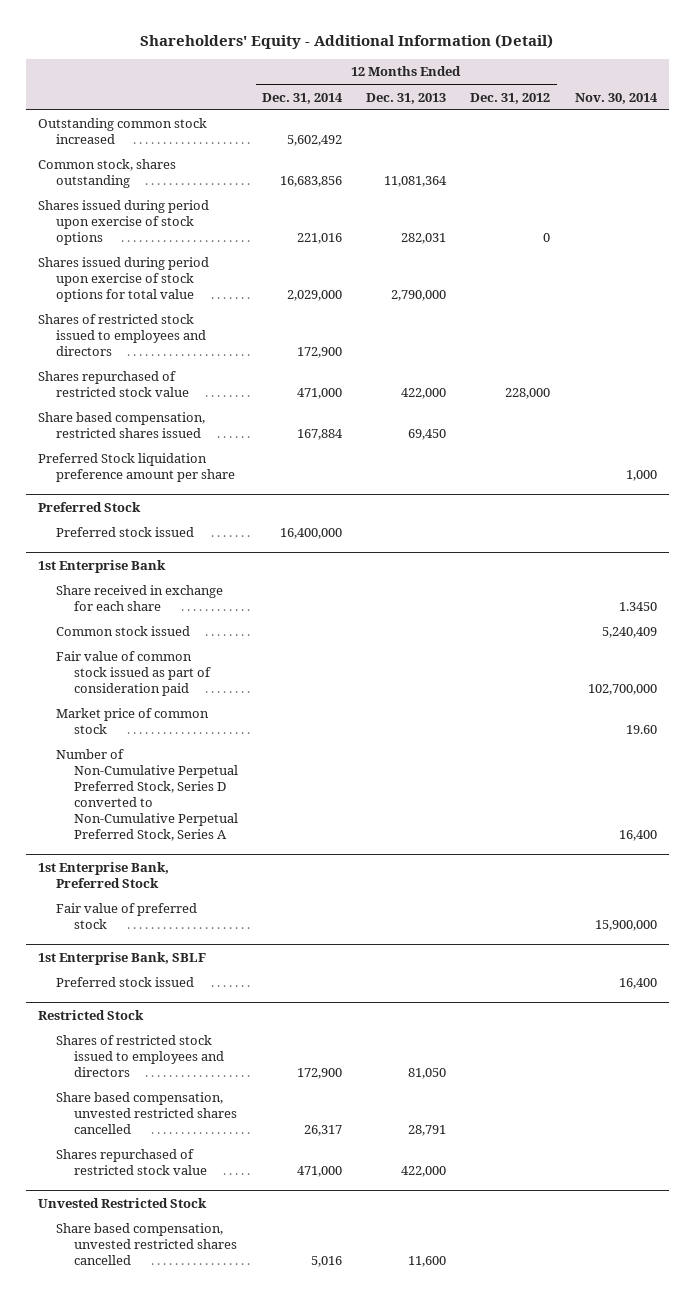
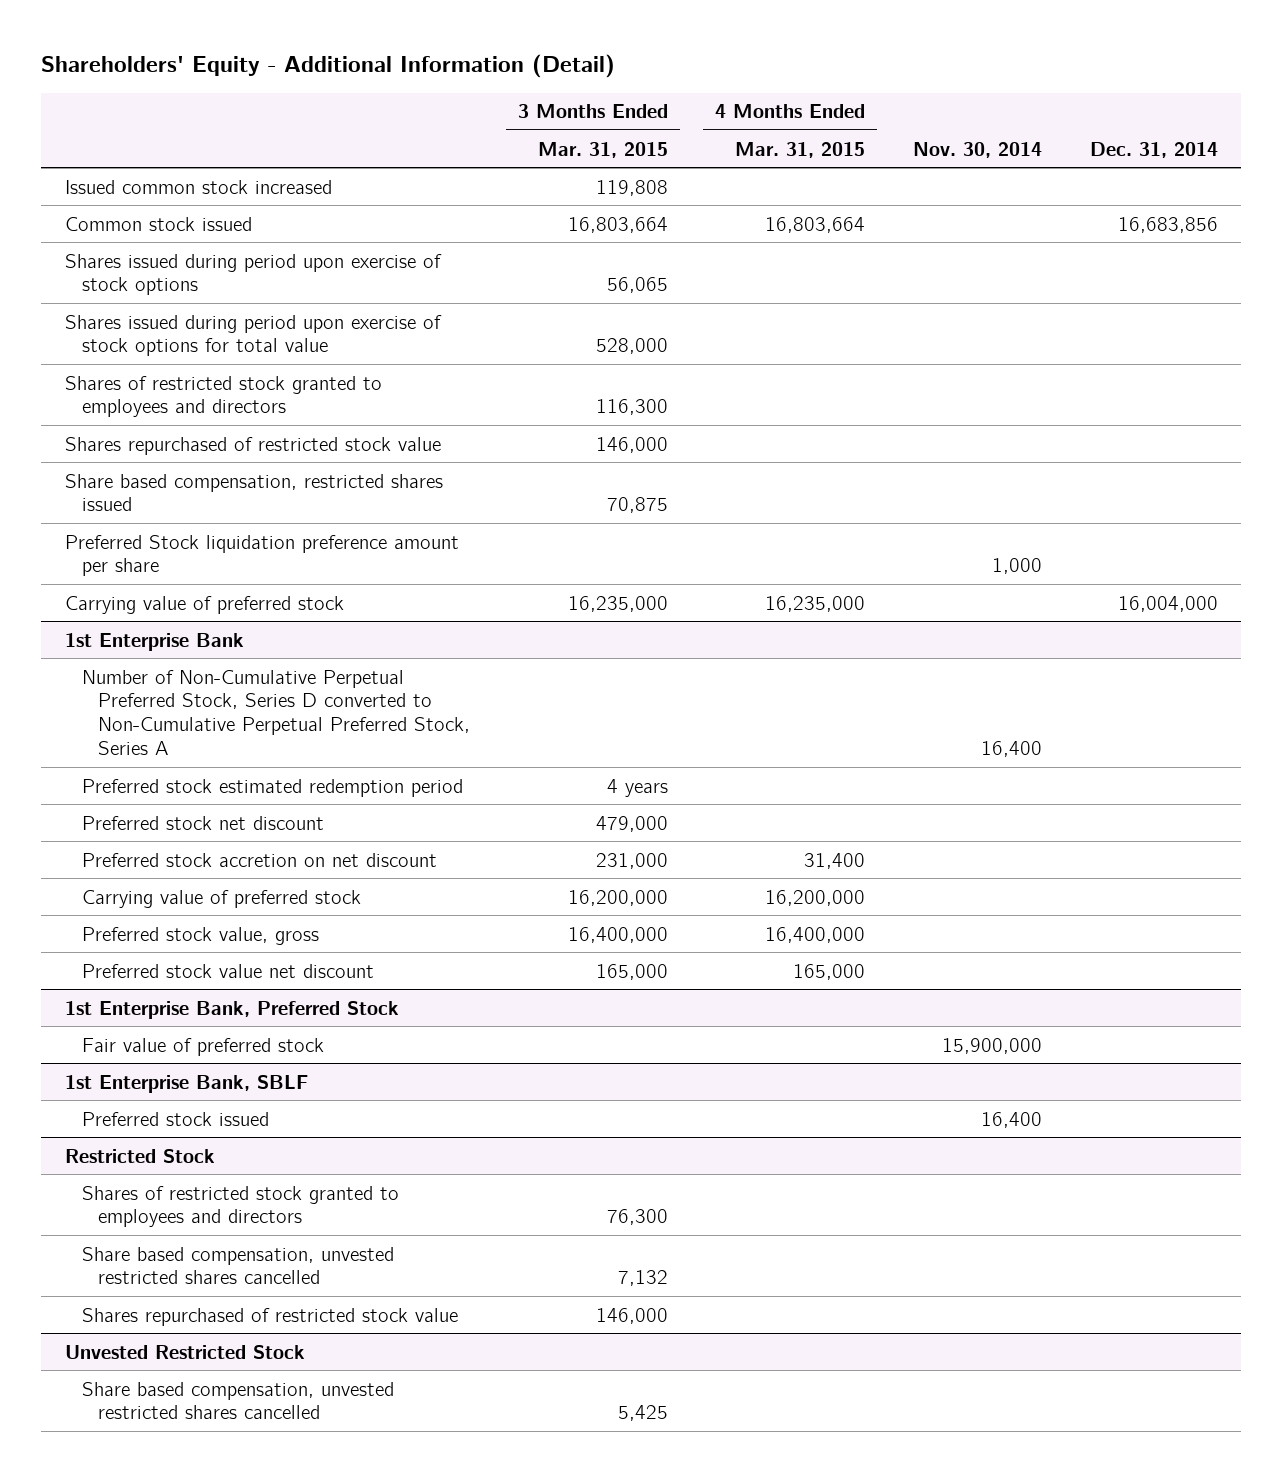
- | 12 Months Ended Dec. 31, 2014 | 12 Months Ended Dec. 31, 2013 | 12 Months Ended Dec. 31, 2012 | Nov. 30, 2014
+ | 3 Months Ended Mar. 31, 2015 | 4 Months Ended Mar. 31, 2015 | Nov. 30, 2014 | Dec. 31, 2014
- Outstanding common stock increased | 5,602,492 | | |
- Common stock, shares outstanding | 16,683,856 | 11,081,364 | |
+ Issued common stock increased | 119,808 | | |
+ Common stock issued | 16,803,664 | 16,803,664 | | 16,683,856
- Shares of restricted stock issued to employees and directors | 172,900 | | |
+ Shares of restricted stock granted to employees and directors | 116,300 | | |
- Preferred Stock
- Preferred stock issued | 16,400,000 | | |
+ Carrying value of preferred stock | 16,235,000 | 16,235,000 | | 16,004,000
@ 1st Enterprise Bank
- Share received in exchange for each share | | | | 1.3450
- Common stock issued | | | | 5,240,409
- Fair value of common stock issued as part of consideration paid | | | | 102,700,000
- Market price of common stock | | | | 19.60
+ Preferred stock estimated redemption period | 4 years | | |
+ Preferred stock net discount | 479,000 | | |
+ Preferred stock accretion on net discount | 231,000 | 31,400 | |
+ Carrying value of preferred stock | 16,200,000 | 16,200,000 | |
+ Preferred stock value, gross | 16,400,000 | 16,400,000 | |
+ Preferred stock value net discount | 165,000 | 165,000 | |
@ Restricted Stock
- Shares of restricted stock issued to employees and directors | 172,900 | 81,050 | |
+ Shares of restricted stock granted to employees and directors | 76,300 | | |

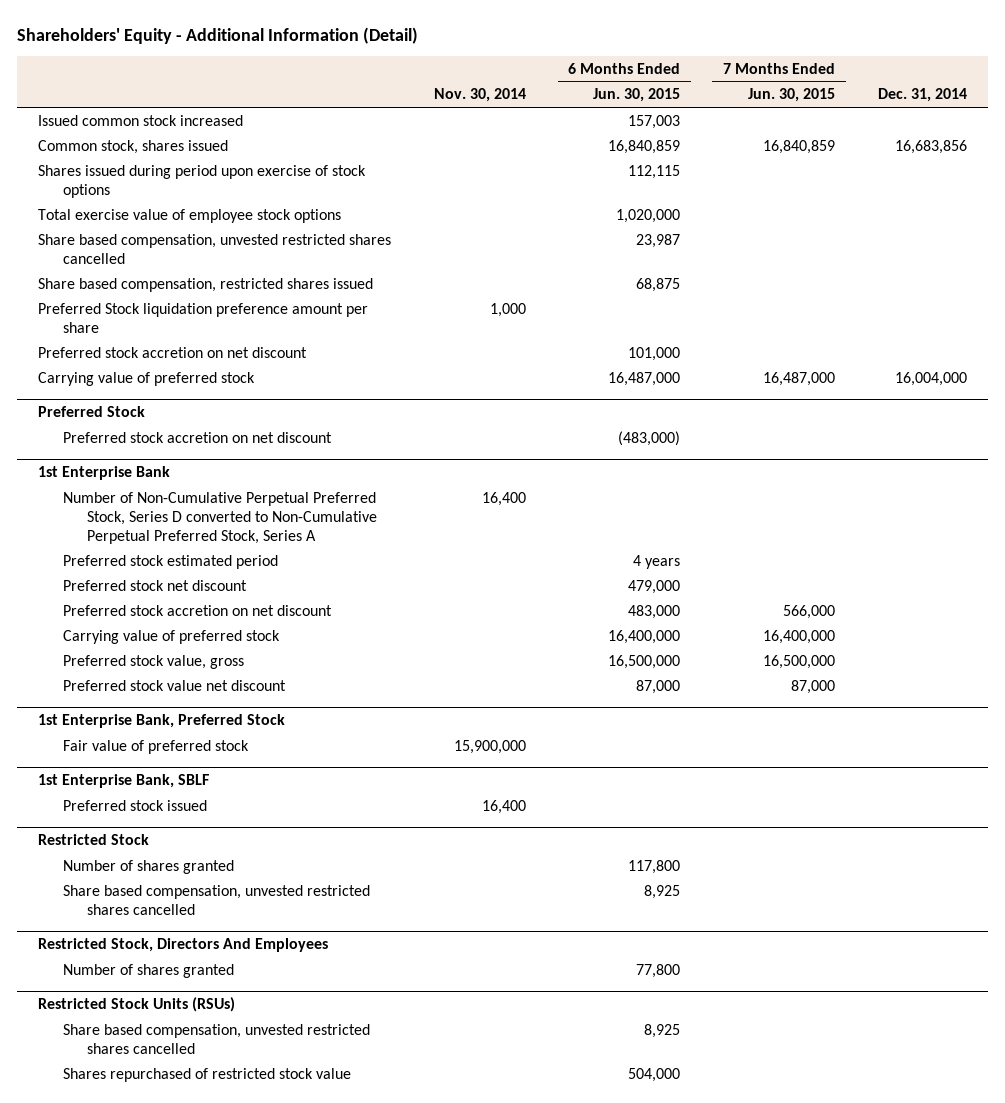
- | 3 Months Ended Mar. 31, 2015 | 4 Months Ended Mar. 31, 2015 | Nov. 30, 2014 | Dec. 31, 2014
+ | Nov. 30, 2014 | 6 Months Ended Jun. 30, 2015 | 7 Months Ended Jun. 30, 2015 | Dec. 31, 2014
- Common stock issued | 16,803,664 | 16,803,664 | | 16,683,856
+ Common stock, shares issued | | 16,840,859 | 16,840,859 | 16,683,856
- Shares issued during period upon exercise of stock options for total value | 528,000 | | |
- Shares of restricted stock granted to employees and directors | 116,300 | | |
- Shares repurchased of restricted stock value | 146,000 | | |
+ Total exercise value of employee stock options | | 1,020,000 | |
+ Share based compensation, unvested restricted shares cancelled | | 23,987 | |
+ Preferred stock accretion on net discount | | 101,000 | |
+ Preferred Stock
+ Preferred stock accretion on net discount | | (483,000) | |
@ 1st Enterprise Bank
- Preferred stock estimated redemption period | 4 years | | |
+ Preferred stock estimated period | | 4 years | |
@ Restricted Stock
- Shares of restricted stock granted to employees and directors | 76,300 | | |
+ Number of shares granted | | 117,800 | |
- Shares repurchased of restricted stock value | 146,000 | | |
- Unvested Restricted Stock
- Share based compensation, unvested restricted shares cancelled | 5,425 | | |
+ Restricted Stock, Directors And Employees
+ Number of shares granted | | 77,800 | |
+ Restricted Stock Units (RSUs)
+ Share based compensation, unvested restricted shares cancelled | | 8,925 | |
+ Shares repurchased of restricted stock value | | 504,000 | |

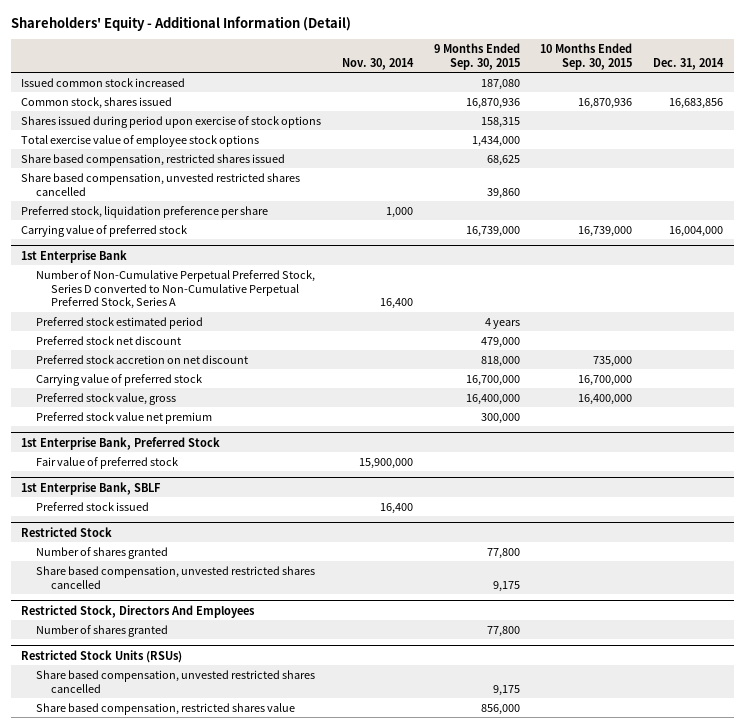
- | Nov. 30, 2014 | 6 Months Ended Jun. 30, 2015 | 7 Months Ended Jun. 30, 2015 | Dec. 31, 2014
+ | Nov. 30, 2014 | 9 Months Ended Sep. 30, 2015 | 10 Months Ended Sep. 30, 2015 | Dec. 31, 2014
- Preferred Stock liquidation preference amount per share | 1,000 | | |
- Preferred stock accretion on net discount | | 101,000 | |
moved down: Share based compensation, unvested restricted shares cancelled | | 39,860 | |
+ Preferred stock, liquidation preference per share | 1,000 | | |
- Preferred Stock
- Preferred stock accretion on net discount | | (483,000) | |
@ 1st Enterprise Bank
- Preferred stock value net discount | | 87,000 | 87,000 |
+ Preferred stock value net premium | | 300,000 | |
@ Restricted Stock Units (RSUs)
- Shares repurchased of restricted stock value | | 504,000 | |
+ Share based compensation, restricted shares value | | 856,000 | |

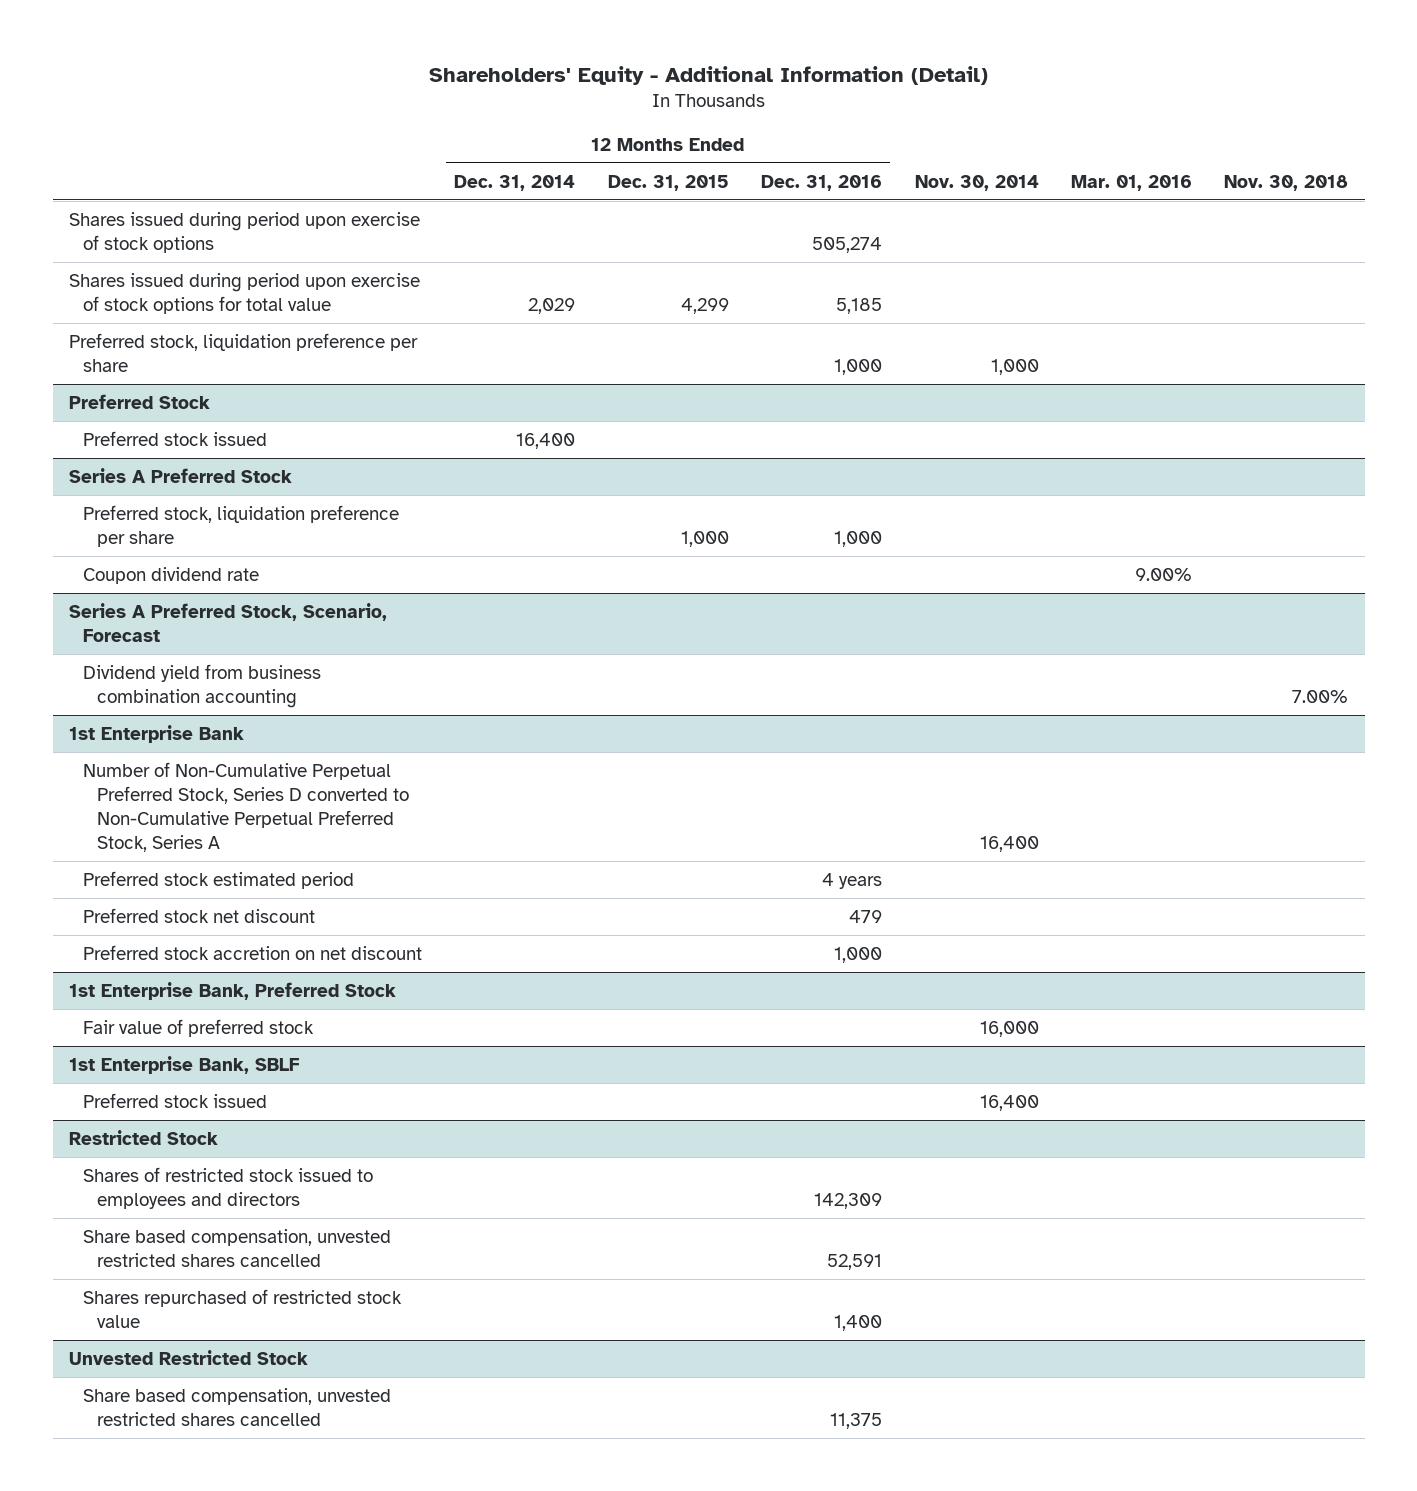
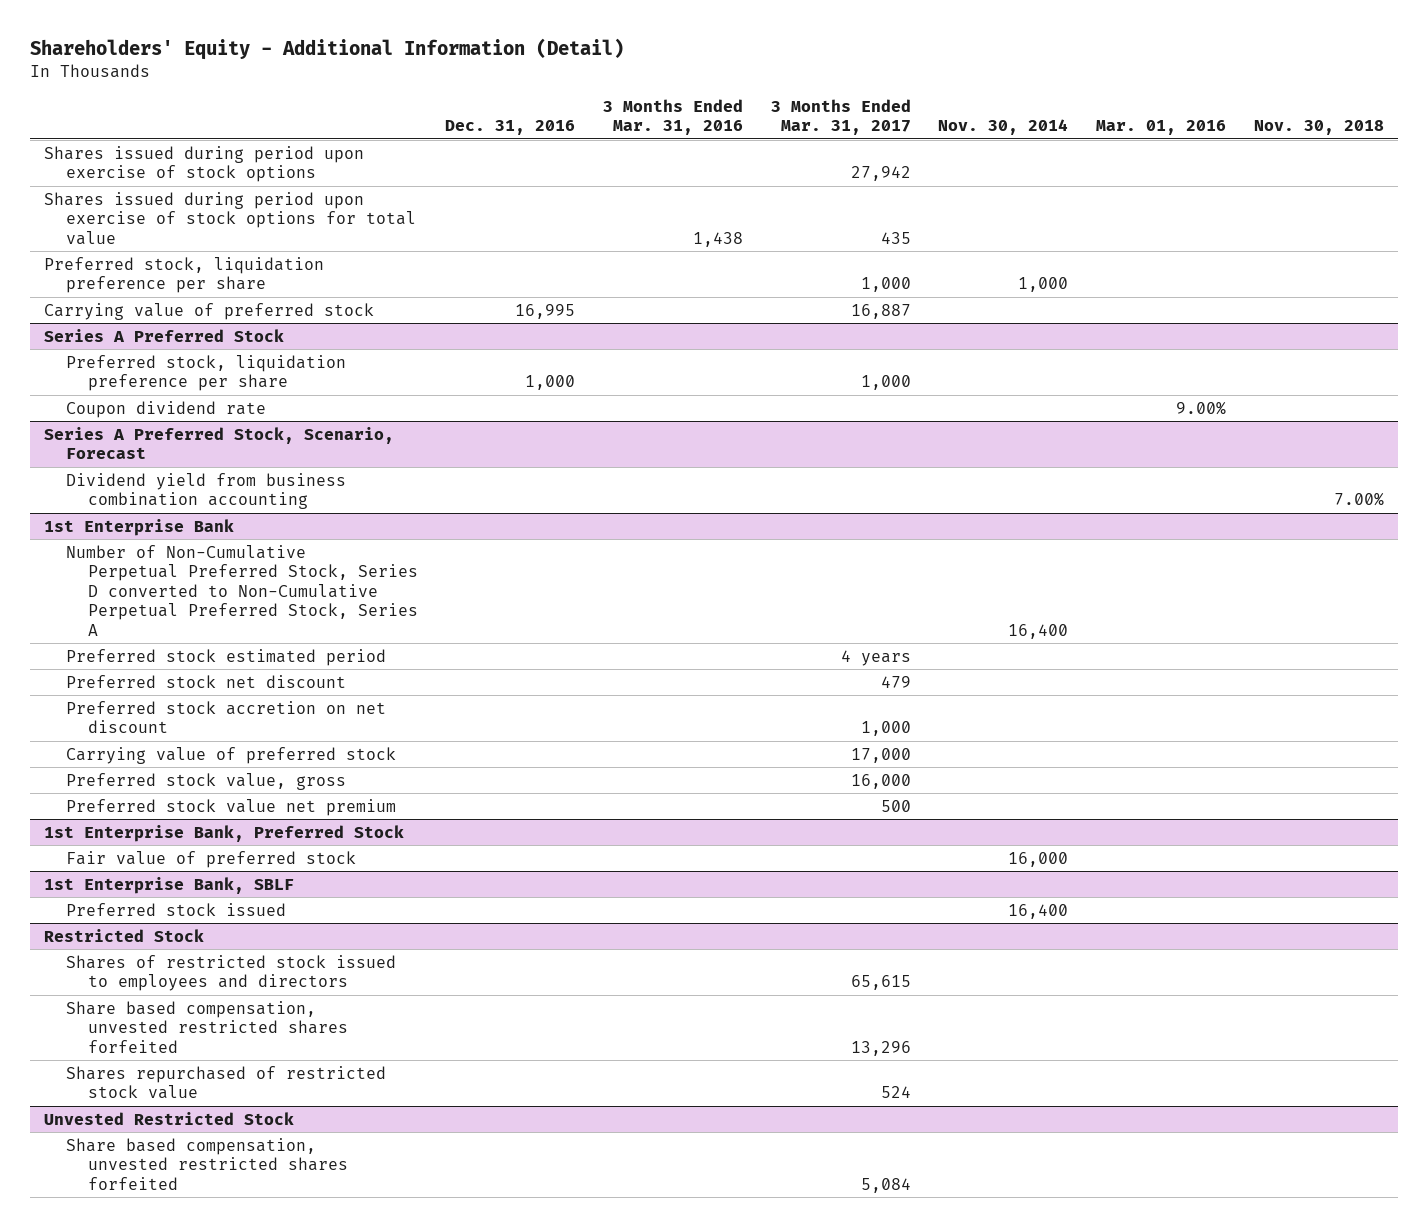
- | 12 Months Ended Dec. 31, 2014 | 12 Months Ended Dec. 31, 2015 | 12 Months Ended Dec. 31, 2016 | Nov. 30, 2014 | Mar. 01, 2016 | Nov. 30, 2018
+ | Dec. 31, 2016 | 3 Months Ended Mar. 31, 2016 | 3 Months Ended Mar. 31, 2017 | Nov. 30, 2014 | Mar. 01, 2016 | Nov. 30, 2018
- Preferred Stock
- Preferred stock issued | 16,400 | | | | |
+ Carrying value of preferred stock | 16,995 | | 16,887 | | |
@ 1st Enterprise Bank
+ Carrying value of preferred stock | | | 17,000 | | |
+ Preferred stock value, gross | | | 16,000 | | |
+ Preferred stock value net premium | | | 500 | | |
@ Restricted Stock
- Share based compensation, unvested restricted shares cancelled | | | 52,591 | | |
+ Share based compensation, unvested restricted shares forfeited | | | 13,296 | | |
@ Unvested Restricted Stock
- Share based compensation, unvested restricted shares cancelled | | | 11,375 | | |
+ Share based compensation, unvested restricted shares forfeited | | | 5,084 | | |

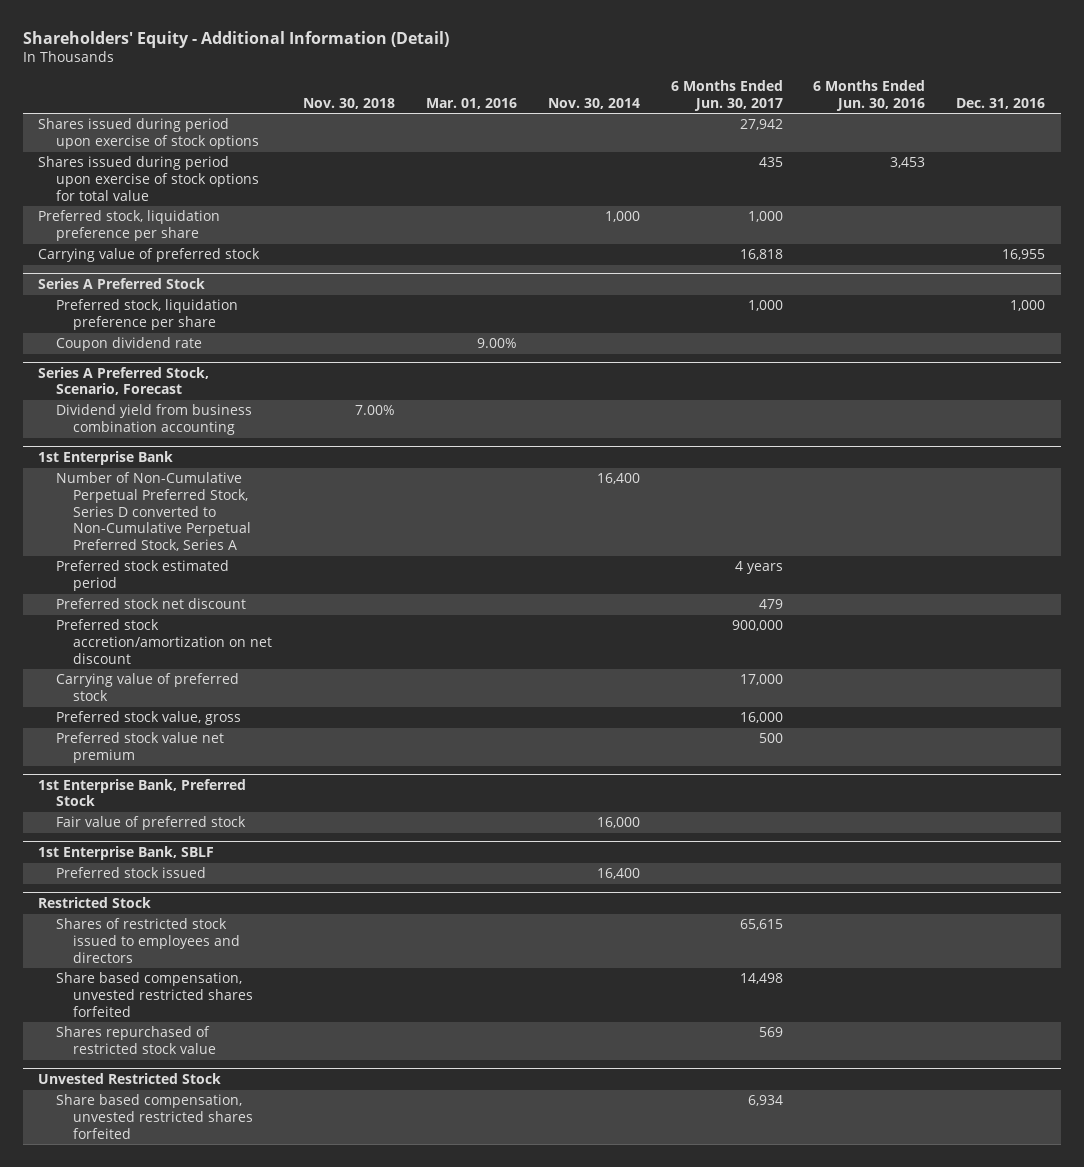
- | Dec. 31, 2016 | 3 Months Ended Mar. 31, 2016 | 3 Months Ended Mar. 31, 2017 | Nov. 30, 2014 | Mar. 01, 2016 | Nov. 30, 2018
+ | Nov. 30, 2018 | Mar. 01, 2016 | Nov. 30, 2014 | 6 Months Ended Jun. 30, 2017 | 6 Months Ended Jun. 30, 2016 | Dec. 31, 2016
- Carrying value of preferred stock | 16,995 | | 16,887 | | |
+ Carrying value of preferred stock | | | | 16,818 | | 16,955
@ 1st Enterprise Bank
- Preferred stock accretion on net discount | | | 1,000 | | |
+ Preferred stock accretion/amortization on net discount | | | | 900,000 | |

